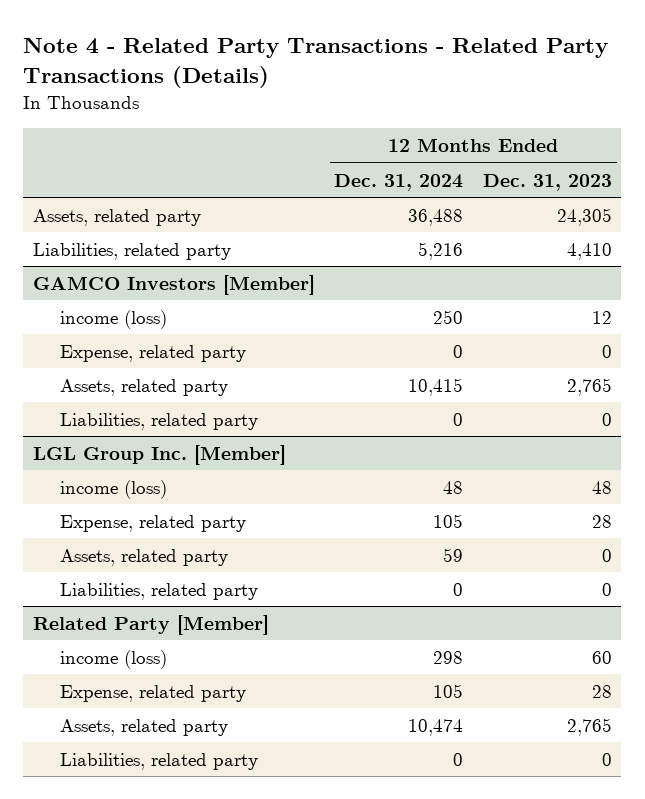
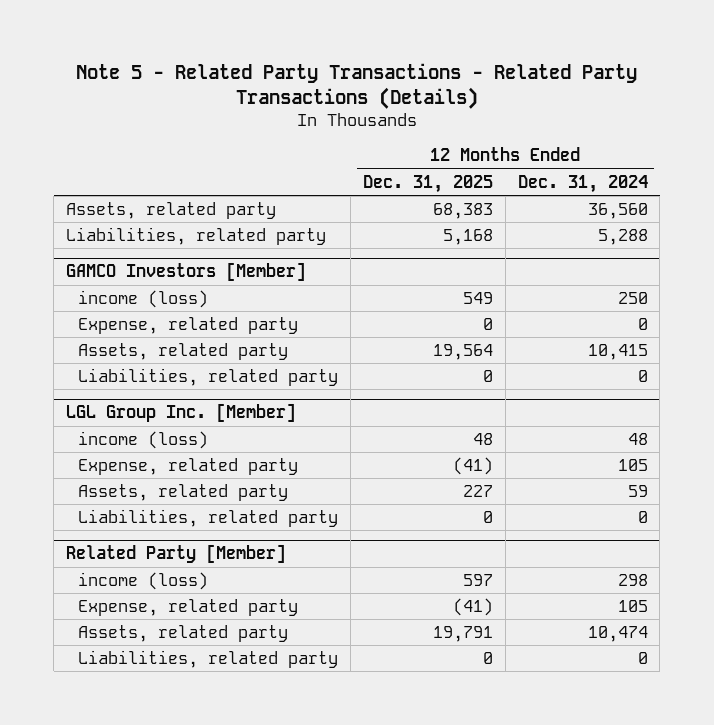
- Note 4 - Related Party Transactions - Related Party Transactions (Details)
+ Note 5 - Related Party Transactions - Related Party Transactions (Details)
- | 12 Months Ended Dec. 31, 2024 | 12 Months Ended Dec. 31, 2023
+ | 12 Months Ended Dec. 31, 2025 | 12 Months Ended Dec. 31, 2024
- Assets, related party | 36,488 | 24,305
- Liabilities, related party | 5,216 | 4,410
+ Assets, related party | 68,383 | 36,560
+ Liabilities, related party | 5,168 | 5,288

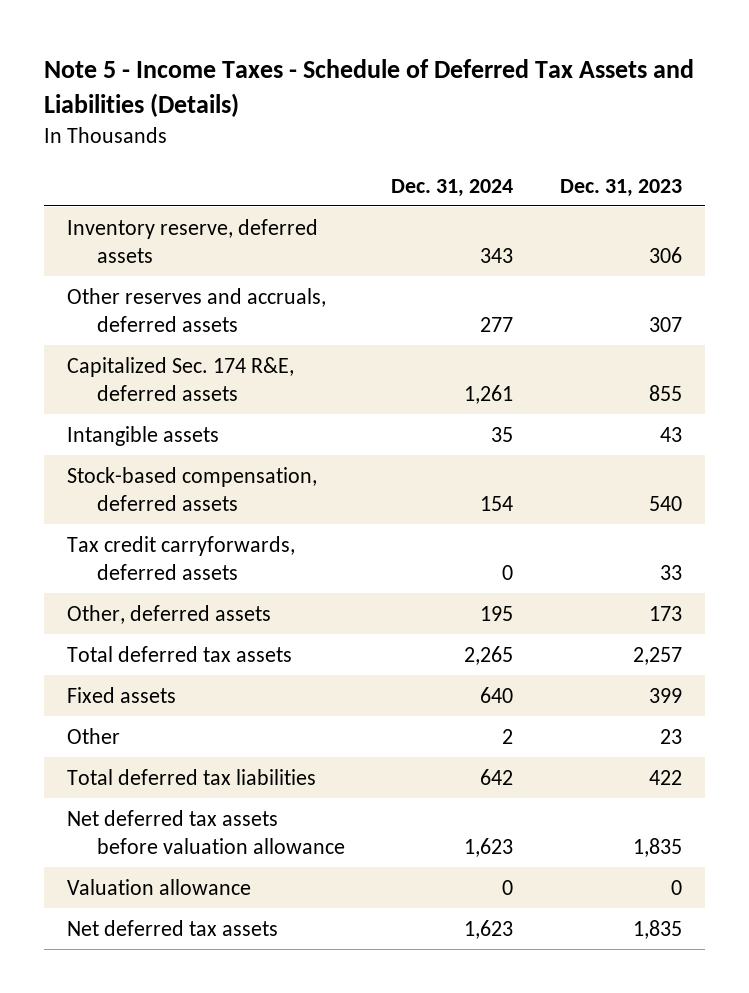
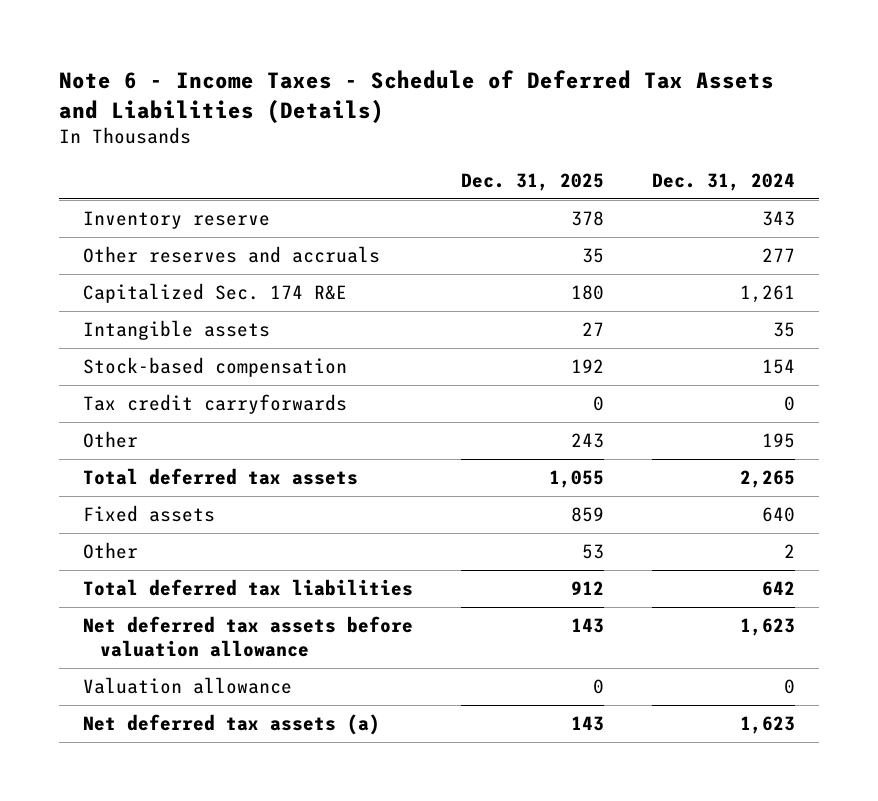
- Note 5 - Income Taxes - Schedule of Deferred Tax Assets and Liabilities (Details)
+ Note 6 - Income Taxes - Schedule of Deferred Tax Assets and Liabilities (Details)
- | Dec. 31, 2024 | Dec. 31, 2023
+ | Dec. 31, 2025 | Dec. 31, 2024
- Inventory reserve, deferred assets | 343 | 306
- Other reserves and accruals, deferred assets | 277 | 307
- Capitalized Sec. 174 R&E, deferred assets | 1,261 | 855
+ Inventory reserve | 378 | 343
+ Other reserves and accruals | 35 | 277
+ Capitalized Sec. 174 R&E | 180 | 1,261
- Stock-based compensation, deferred assets | 154 | 540
- Tax credit carryforwards, deferred assets | 0 | 33
- Other, deferred assets | 195 | 173
+ Stock-based compensation | 192 | 154
+ Tax credit carryforwards | 0 | 0
+ Other | 243 | 195
- Net deferred tax assets | 1,623 | 1,835
+ Net deferred tax assets (a) | 143 | 1,623

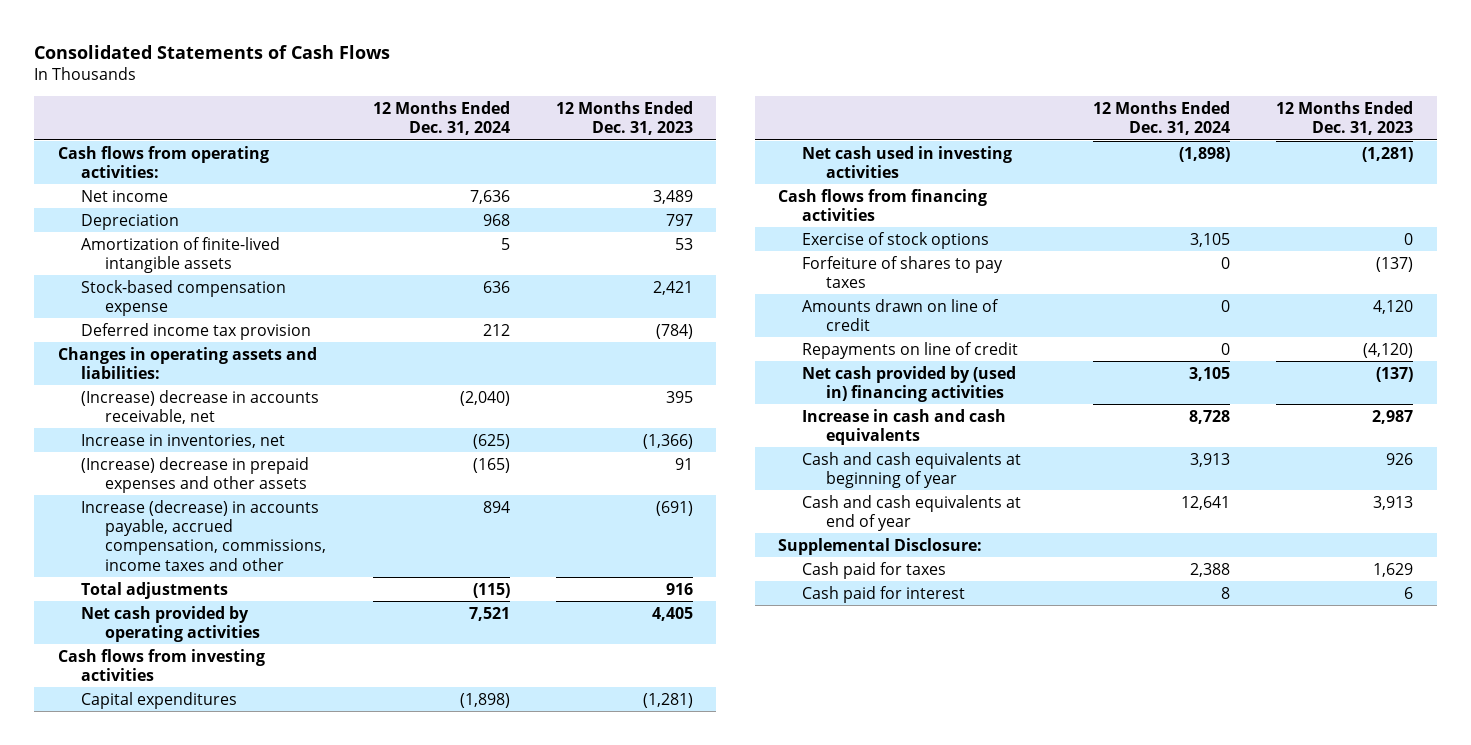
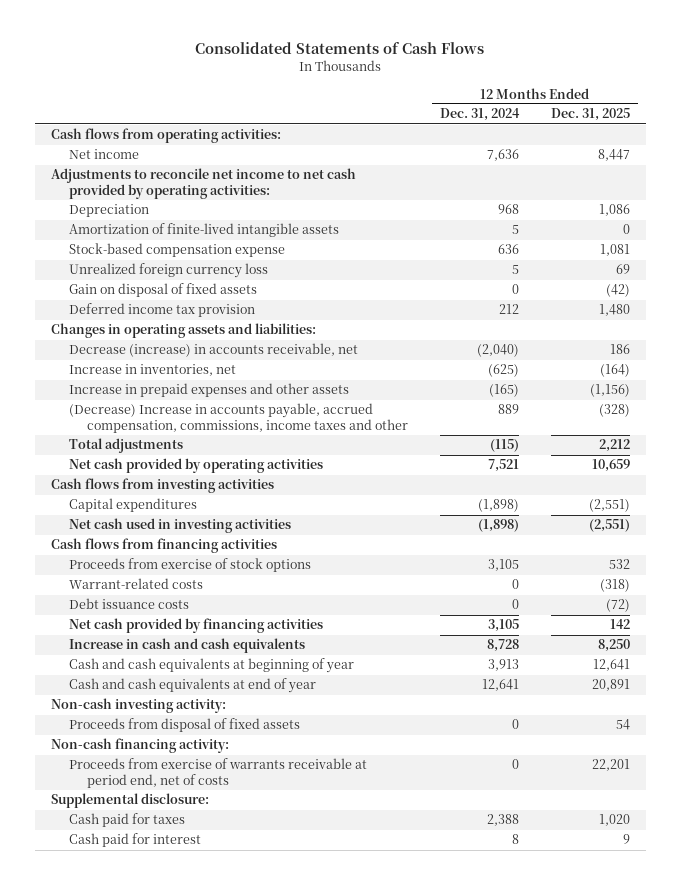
- | 12 Months Ended Dec. 31, 2024 | 12 Months Ended Dec. 31, 2023
+ | 12 Months Ended Dec. 31, 2024 | 12 Months Ended Dec. 31, 2025
+ Adjustments to reconcile net income to net cash provided by operating activities:
+ Unrealized foreign currency loss | 5 | 69
+ Gain on disposal of fixed assets | 0 | (42)
- (Increase) decrease in accounts receivable, net | (2,040) | 395
+ Decrease (increase) in accounts receivable, net | (2,040) | 186
- (Increase) decrease in prepaid expenses and other assets | (165) | 91
- Increase (decrease) in accounts payable, accrued compensation, commissions, income taxes and other | 894 | (691)
+ Increase in prepaid expenses and other assets | (165) | (1,156)
+ (Decrease) Increase in accounts payable, accrued compensation, commissions, income taxes and other | 889 | (328)
- Exercise of stock options | 3,105 | 0
- Forfeiture of shares to pay taxes | 0 | (137)
- Amounts drawn on line of credit | 0 | 4,120
- Repayments on line of credit | 0 | (4,120)
- Net cash provided by (used in) financing activities | 3,105 | (137)
+ Proceeds from exercise of stock options | 3,105 | 532
+ Warrant-related costs | 0 | (318)
+ Debt issuance costs | 0 | (72)
+ Net cash provided by financing activities | 3,105 | 142
- Supplemental Disclosure:
+ Non-cash investing activity:
+ Proceeds from disposal of fixed assets | 0 | 54
+ Non-cash financing activity:
+ Proceeds from exercise of warrants receivable at period end, net of costs | 0 | 22,201
+ Supplemental disclosure:

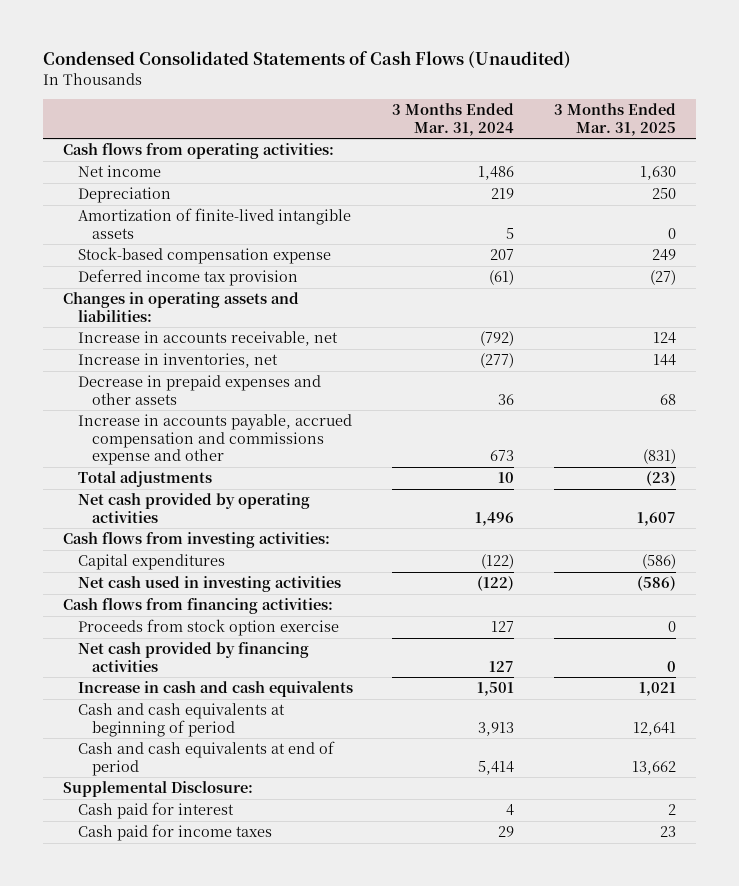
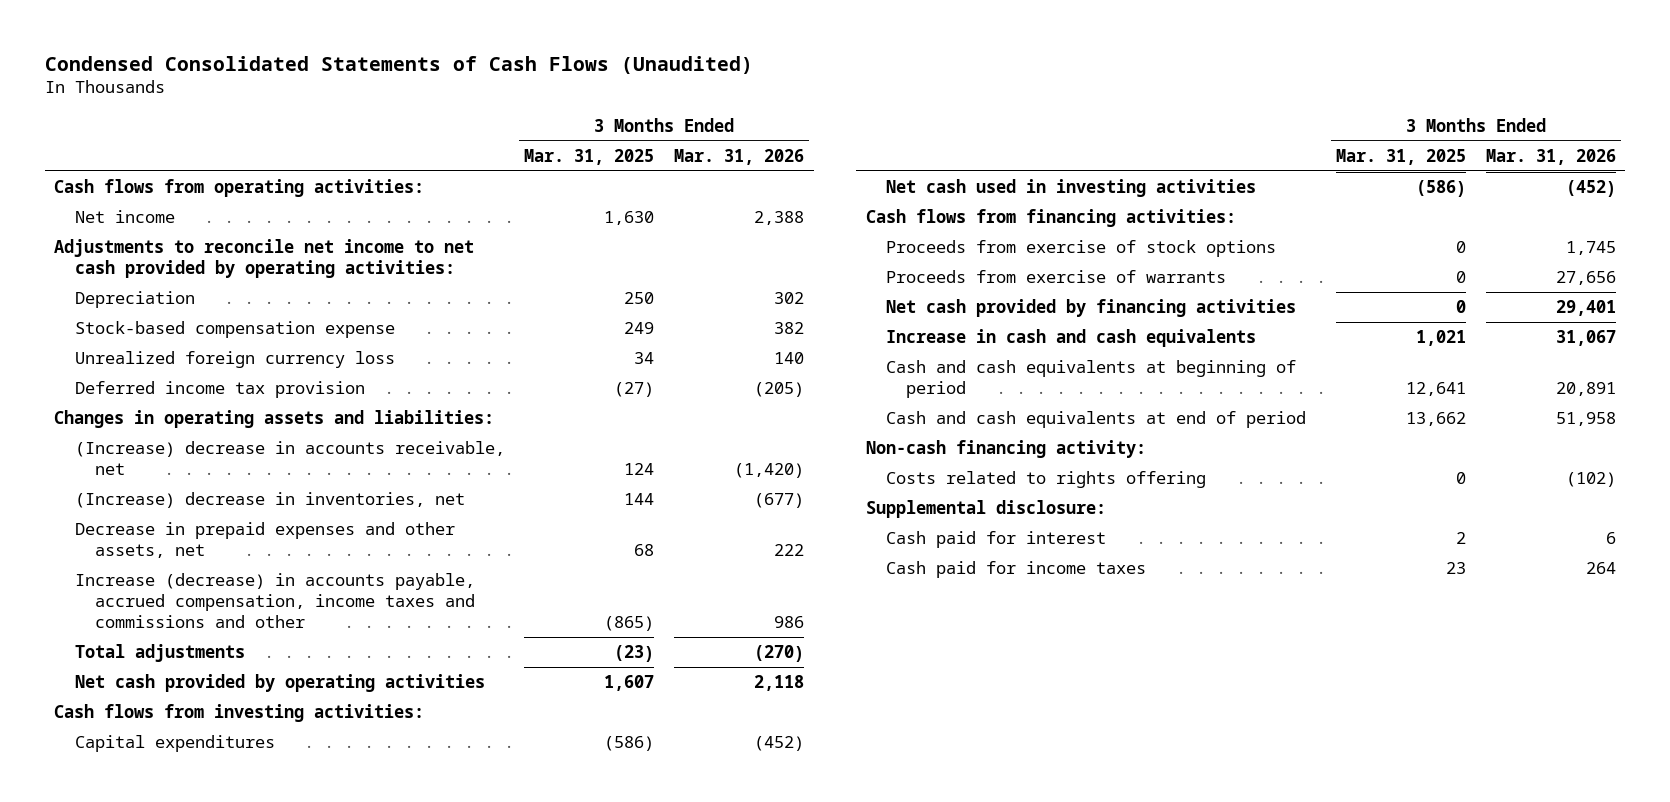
- | 3 Months Ended Mar. 31, 2024 | 3 Months Ended Mar. 31, 2025
+ | 3 Months Ended Mar. 31, 2025 | 3 Months Ended Mar. 31, 2026
+ Adjustments to reconcile net income to net cash provided by operating activities:
- Amortization of finite-lived intangible assets | 5 | 0
+ Unrealized foreign currency loss | 34 | 140
- Increase in accounts receivable, net | (792) | 124
- Increase in inventories, net | (277) | 144
- Decrease in prepaid expenses and other assets | 36 | 68
- Increase in accounts payable, accrued compensation and commissions expense and other | 673 | (831)
+ (Increase) decrease in accounts receivable, net | 124 | (1,420)
+ (Increase) decrease in inventories, net | 144 | (677)
+ Decrease in prepaid expenses and other assets, net | 68 | 222
+ Increase (decrease) in accounts payable, accrued compensation, income taxes and commissions and other | (865) | 986
- Proceeds from stock option exercise | 127 | 0
+ Proceeds from exercise of stock options | 0 | 1,745
+ Proceeds from exercise of warrants | 0 | 27,656
- Supplemental Disclosure:
+ Non-cash financing activity:
+ Costs related to rights offering | 0 | (102)
+ Supplemental disclosure:

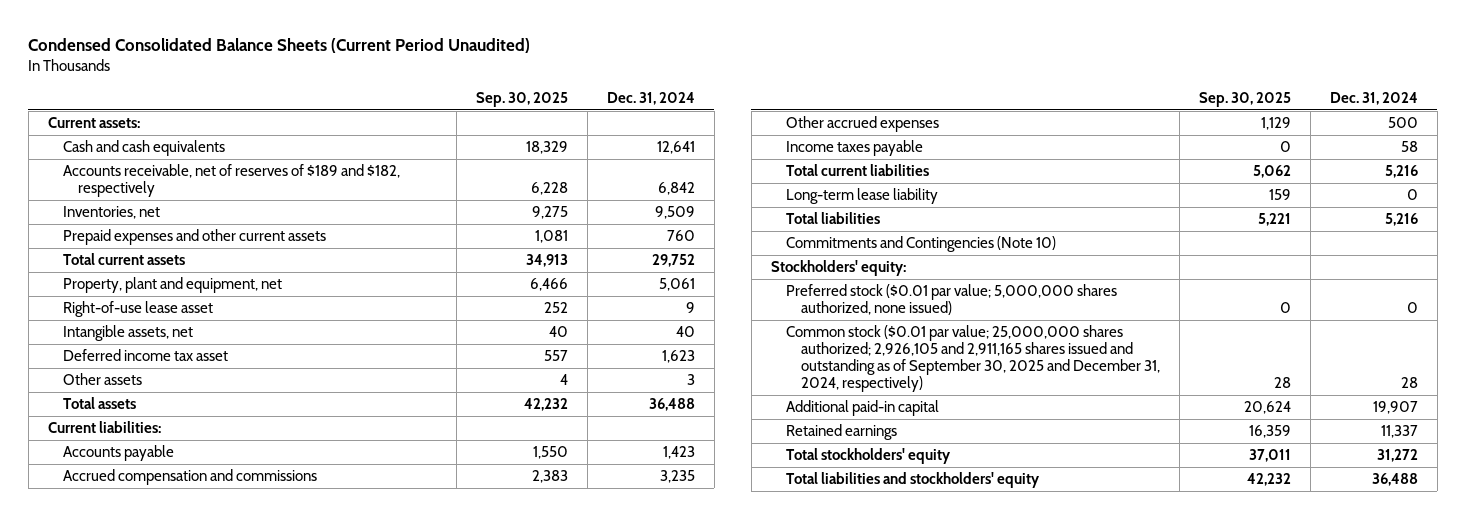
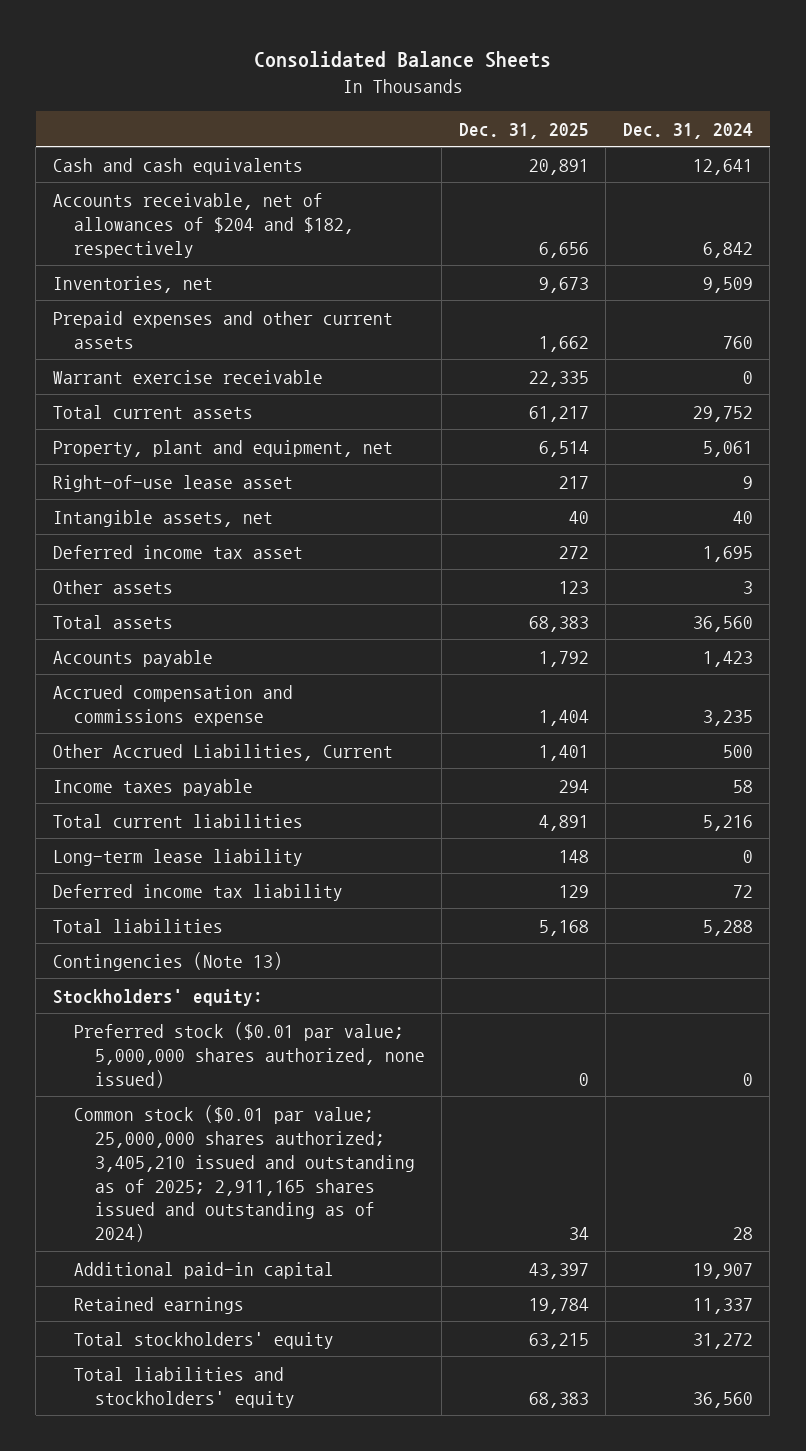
- Condensed Consolidated Balance Sheets (Current Period Unaudited)
+ Consolidated Balance Sheets
- | Sep. 30, 2025 | Dec. 31, 2024
+ | Dec. 31, 2025 | Dec. 31, 2024
- Current assets:
- Accounts receivable, net of reserves of $189 and $182, respectively | 6,228 | 6,842
+ Accounts receivable, net of allowances of $204 and $182, respectively | 6,656 | 6,842
+ Warrant exercise receivable | 22,335 | 0
- Deferred income tax asset | 557 | 1,623
+ Deferred income tax asset | 272 | 1,695
- Total assets | 42,232 | 36,488
- Current liabilities:
+ Total assets | 68,383 | 36,560
- Accrued compensation and commissions | 2,383 | 3,235
- Other accrued expenses | 1,129 | 500
+ Accrued compensation and commissions expense | 1,404 | 3,235
+ Other Accrued Liabilities, Current | 1,401 | 500
- Total liabilities | 5,221 | 5,216
- Commitments and Contingencies (Note 10)
+ Deferred income tax liability | 129 | 72
+ Total liabilities | 5,168 | 5,288
+ Contingencies (Note 13)
- Common stock ($0.01 par value; 25,000,000 shares authorized; 2,926,105 and 2,911,165 shares issued and outstanding as of September 30, 2025 and December 31, 2024, respectively) | 28 | 28
+ Common stock ($0.01 par value; 25,000,000 shares authorized; 3,405,210 issued and outstanding as of 2025; 2,911,165 shares issued and outstanding as of 2024) | 34 | 28
- Total liabilities and stockholders' equity | 42,232 | 36,488
+ Total liabilities and stockholders' equity | 68,383 | 36,560

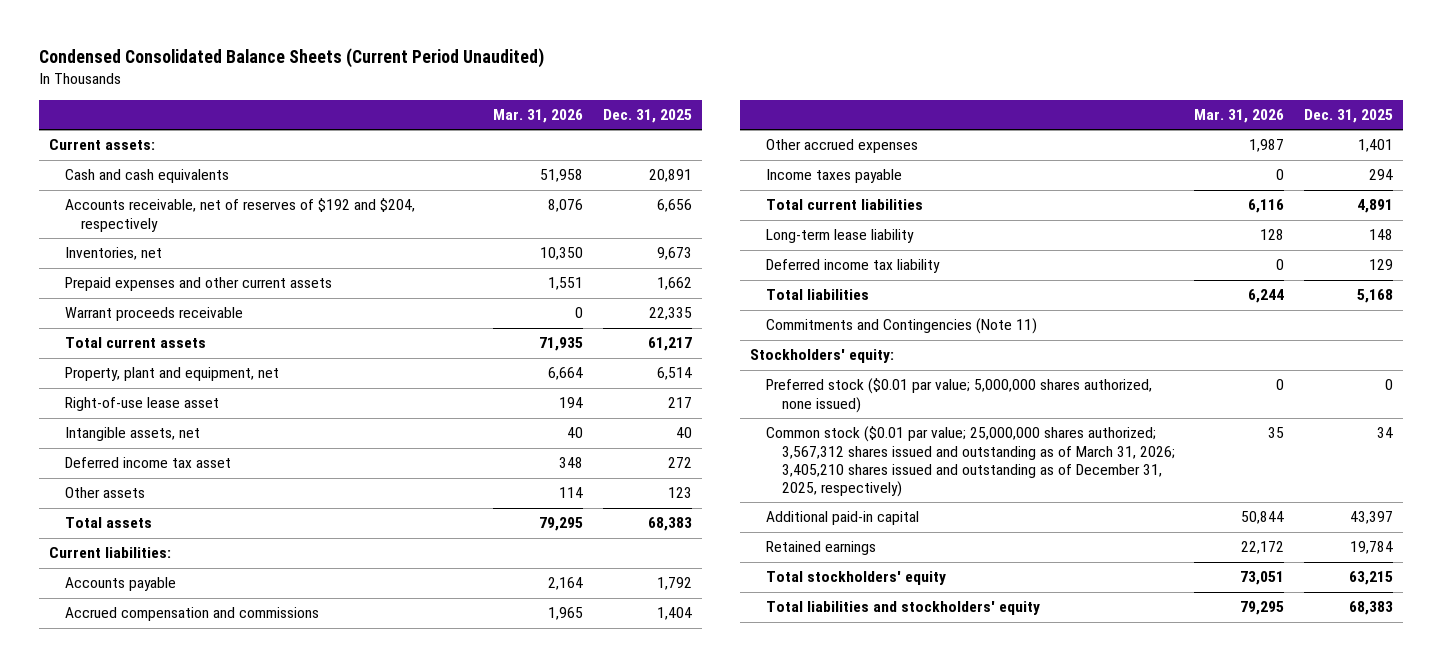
- Consolidated Balance Sheets
+ Condensed Consolidated Balance Sheets (Current Period Unaudited)
- | Dec. 31, 2025 | Dec. 31, 2024
+ | Mar. 31, 2026 | Dec. 31, 2025
+ Current assets:
- Accounts receivable, net of allowances of $204 and $182, respectively | 6,656 | 6,842
+ Accounts receivable, net of reserves of $192 and $204, respectively | 8,076 | 6,656
- Warrant exercise receivable | 22,335 | 0
+ Warrant proceeds receivable | 0 | 22,335
+ Current liabilities:
- Accrued compensation and commissions expense | 1,404 | 3,235
- Other Accrued Liabilities, Current | 1,401 | 500
+ Accrued compensation and commissions | 1,965 | 1,404
+ Other accrued expenses | 1,987 | 1,401
- Contingencies (Note 13)
+ Commitments and Contingencies (Note 11)
- Common stock ($0.01 par value; 25,000,000 shares authorized; 3,405,210 issued and outstanding as of 2025; 2,911,165 shares issued and outstanding as of 2024) | 34 | 28
+ Common stock ($0.01 par value; 25,000,000 shares authorized; 3,567,312 shares issued and outstanding as of March 31, 2026; 3,405,210 shares issued and outstanding as of December 31, 2025, respectively) | 35 | 34

